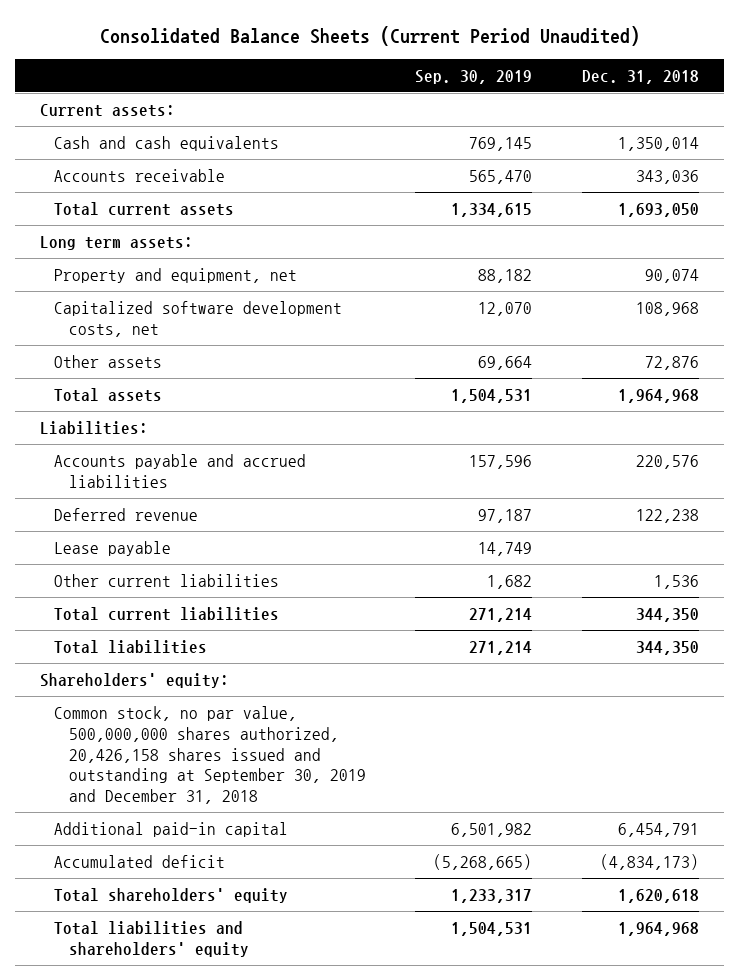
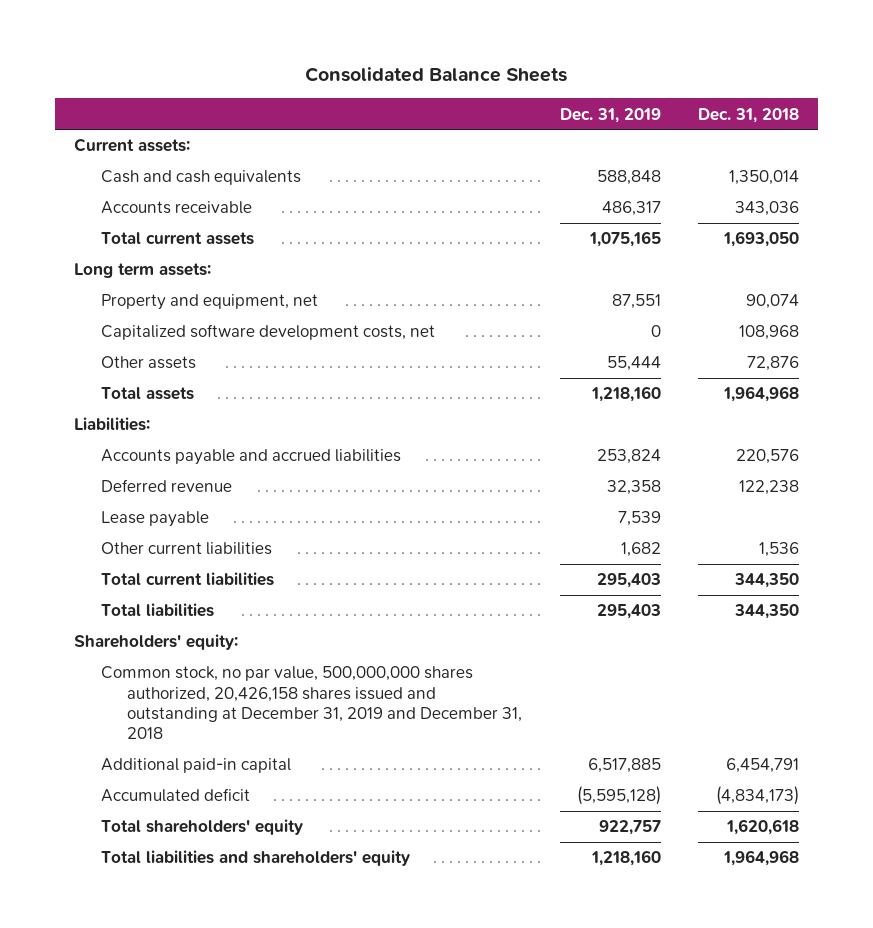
- Consolidated Balance Sheets (Current Period Unaudited)
+ Consolidated Balance Sheets
- | Sep. 30, 2019 | Dec. 31, 2018
+ | Dec. 31, 2019 | Dec. 31, 2018
- Common stock, no par value, 500,000,000 shares authorized, 20,426,158 shares issued and outstanding at September 30, 2019 and December 31, 2018
+ Common stock, no par value, 500,000,000 shares authorized, 20,426,158 shares issued and outstanding at December 31, 2019 and December 31, 2018

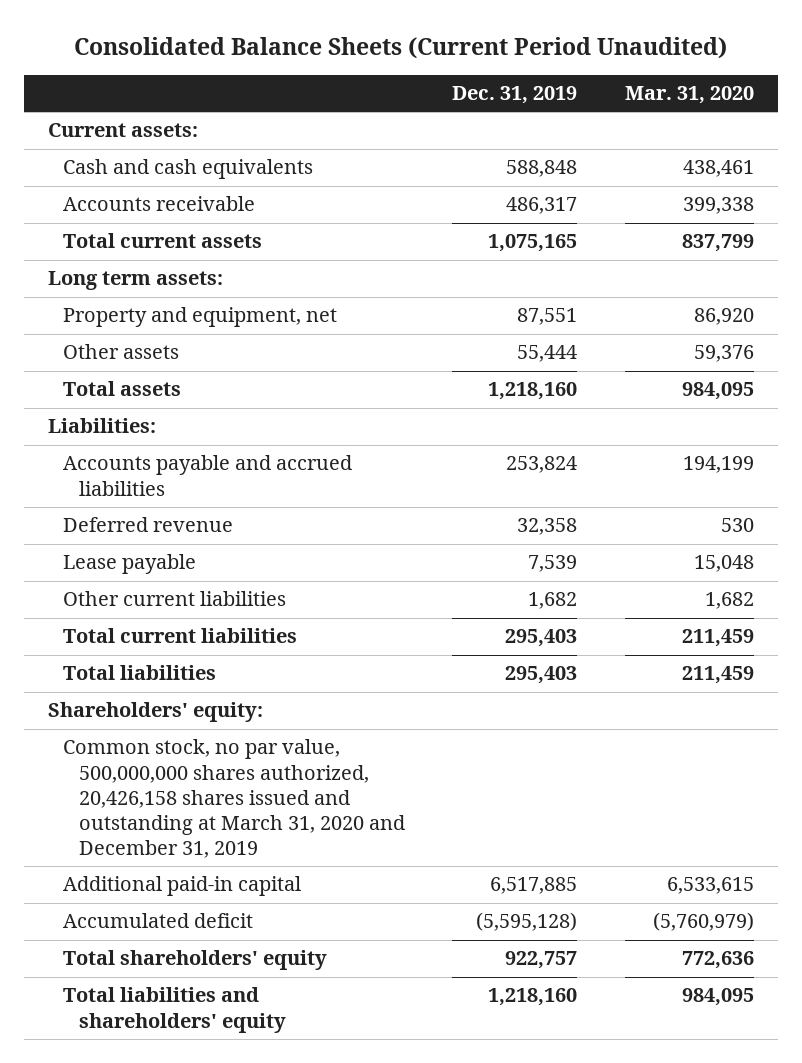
- Consolidated Balance Sheets
+ Consolidated Balance Sheets (Current Period Unaudited)
- | Dec. 31, 2019 | Dec. 31, 2018
+ | Dec. 31, 2019 | Mar. 31, 2020
- Capitalized software development costs, net | 0 | 108,968
- Common stock, no par value, 500,000,000 shares authorized, 20,426,158 shares issued and outstanding at December 31, 2019 and December 31, 2018
+ Common stock, no par value, 500,000,000 shares authorized, 20,426,158 shares issued and outstanding at March 31, 2020 and December 31, 2019

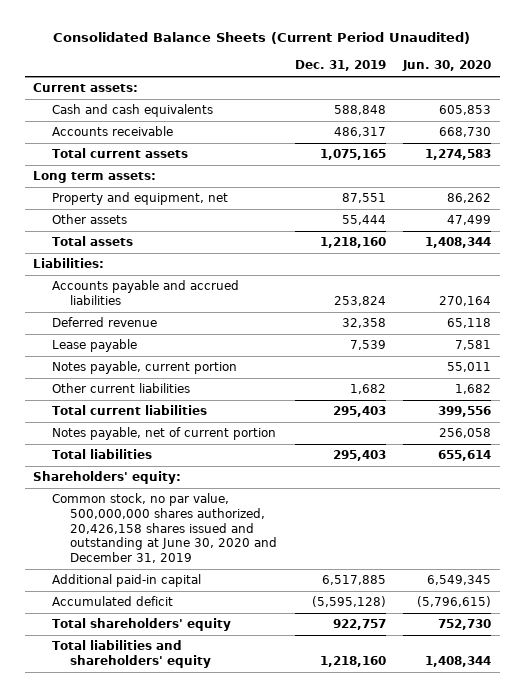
- | Dec. 31, 2019 | Mar. 31, 2020
+ | Dec. 31, 2019 | Jun. 30, 2020
+ Notes payable, current portion | | 55,011
+ Notes payable, net of current portion | | 256,058
- Common stock, no par value, 500,000,000 shares authorized, 20,426,158 shares issued and outstanding at March 31, 2020 and December 31, 2019
+ Common stock, no par value, 500,000,000 shares authorized, 20,426,158 shares issued and outstanding at June 30, 2020 and December 31, 2019

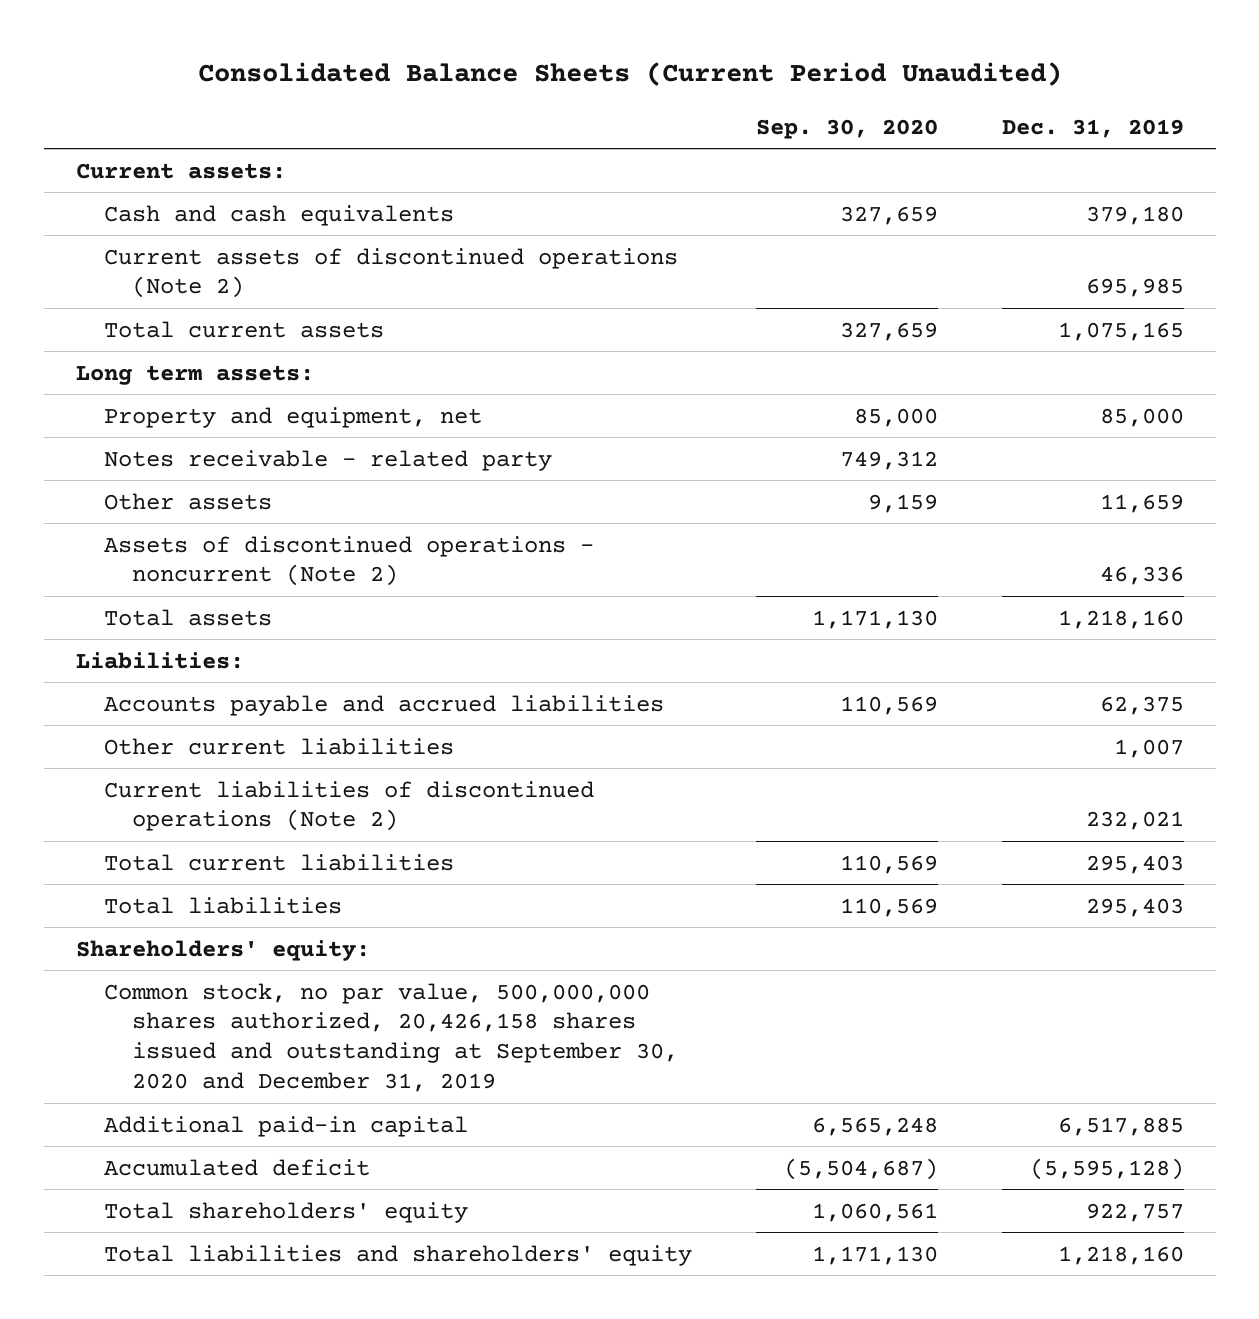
- | Dec. 31, 2019 | Jun. 30, 2020
+ | Sep. 30, 2020 | Dec. 31, 2019
- Cash and cash equivalents | 588,848 | 605,853
- Accounts receivable | 486,317 | 668,730
+ Cash and cash equivalents | 327,659 | 379,180
+ Current assets of discontinued operations (Note 2) | | 695,985
- Property and equipment, net | 87,551 | 86,262
- Other assets | 55,444 | 47,499
+ Property and equipment, net | 85,000 | 85,000
+ Notes receivable - related party | 749,312 |
+ Other assets | 9,159 | 11,659
+ Assets of discontinued operations - noncurrent (Note 2) | | 46,336
- Accounts payable and accrued liabilities | 253,824 | 270,164
- Deferred revenue | 32,358 | 65,118
- Lease payable | 7,539 | 7,581
- Notes payable, current portion | | 55,011
- Other current liabilities | 1,682 | 1,682
+ Accounts payable and accrued liabilities | 110,569 | 62,375
+ Other current liabilities | | 1,007
+ Current liabilities of discontinued operations (Note 2) | | 232,021
- Notes payable, net of current portion | | 256,058
- Common stock, no par value, 500,000,000 shares authorized, 20,426,158 shares issued and outstanding at June 30, 2020 and December 31, 2019
+ Common stock, no par value, 500,000,000 shares authorized, 20,426,158 shares issued and outstanding at September 30, 2020 and December 31, 2019

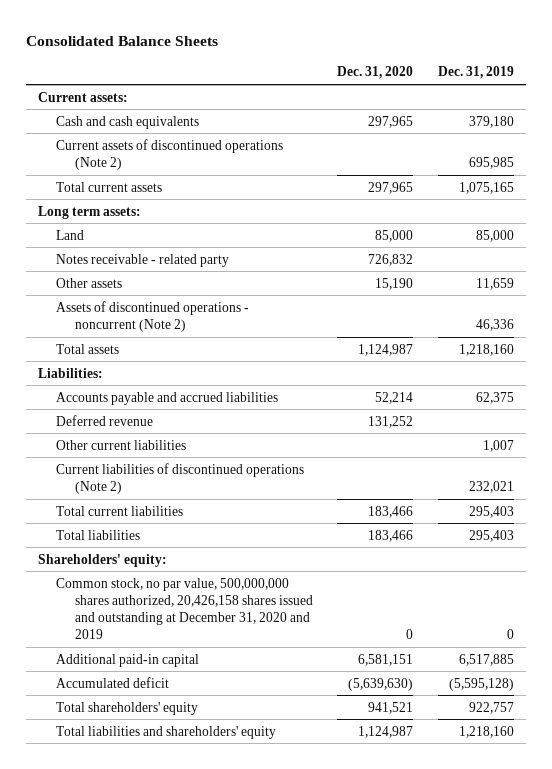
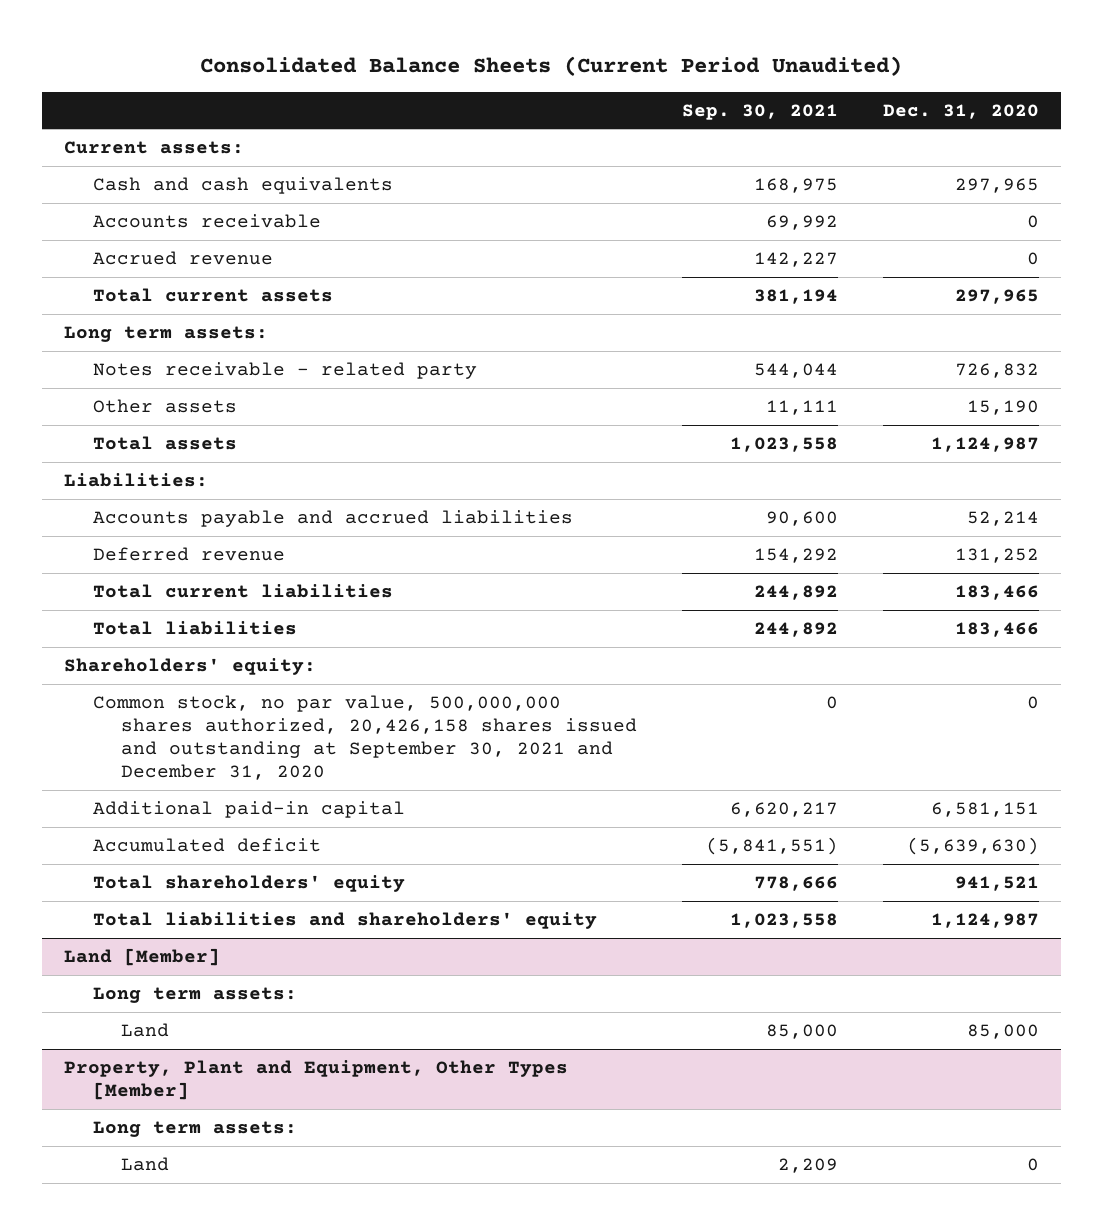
- Consolidated Balance Sheets
+ Consolidated Balance Sheets (Current Period Unaudited)
- | Dec. 31, 2020 | Dec. 31, 2019
+ | Sep. 30, 2021 | Dec. 31, 2020
- Current assets of discontinued operations (Note 2) | | 695,985
+ Accounts receivable | 69,992 | 0
+ Accrued revenue | 142,227 | 0
- Land | 85,000 | 85,000
- Assets of discontinued operations - noncurrent (Note 2) | | 46,336
- Other current liabilities | | 1,007
- Current liabilities of discontinued operations (Note 2) | | 232,021
- Common stock, no par value, 500,000,000 shares authorized, 20,426,158 shares issued and outstanding at December 31, 2020 and 2019 | 0 | 0
+ Common stock, no par value, 500,000,000 shares authorized, 20,426,158 shares issued and outstanding at September 30, 2021 and December 31, 2020 | 0 | 0
+ Land [Member]
+ Long term assets:
+ Land | 85,000 | 85,000
+ Property, Plant and Equipment, Other Types [Member]
+ Long term assets:
+ Land | 2,209 | 0

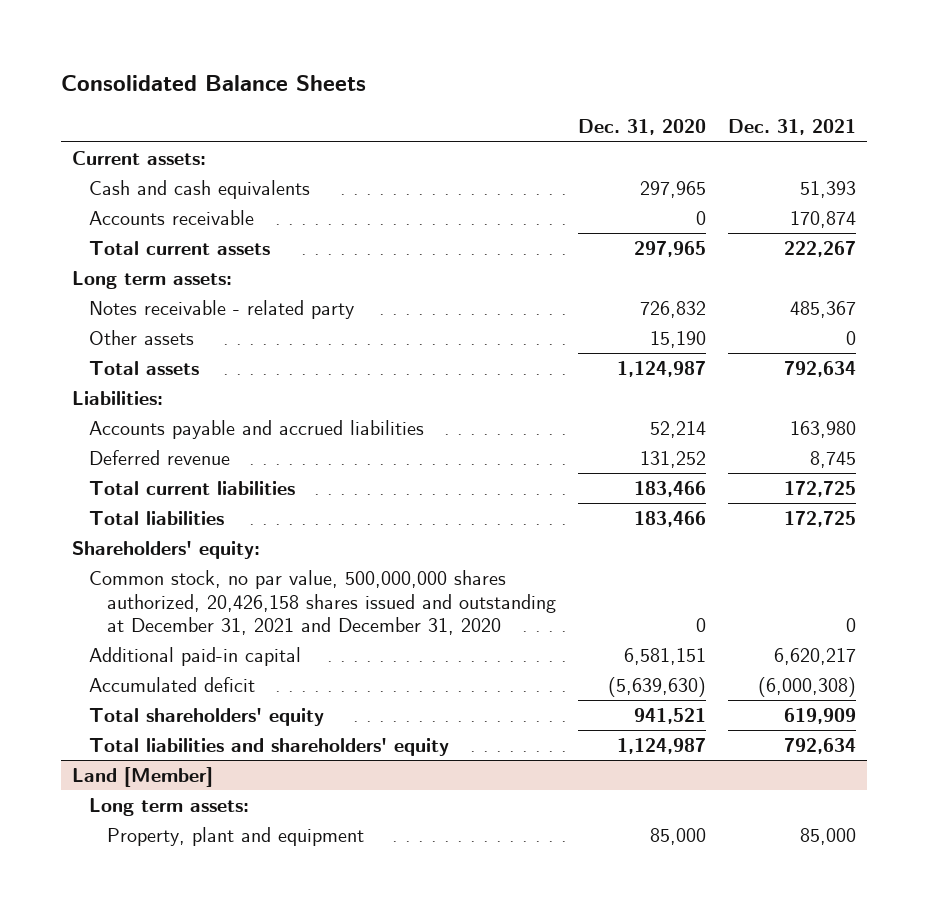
- Consolidated Balance Sheets (Current Period Unaudited)
+ Consolidated Balance Sheets
- | Sep. 30, 2021 | Dec. 31, 2020
+ | Dec. 31, 2020 | Dec. 31, 2021
- Accrued revenue | 142,227 | 0
- Common stock, no par value, 500,000,000 shares authorized, 20,426,158 shares issued and outstanding at September 30, 2021 and December 31, 2020 | 0 | 0
+ Common stock, no par value, 500,000,000 shares authorized, 20,426,158 shares issued and outstanding at December 31, 2021 and December 31, 2020 | 0 | 0
@ Land [Member]
- Land | 85,000 | 85,000
- Property, Plant and Equipment, Other Types [Member]
- Long term assets:
- Land | 2,209 | 0
@ Land [Member]
+ Property, plant and equipment | 85,000 | 85,000

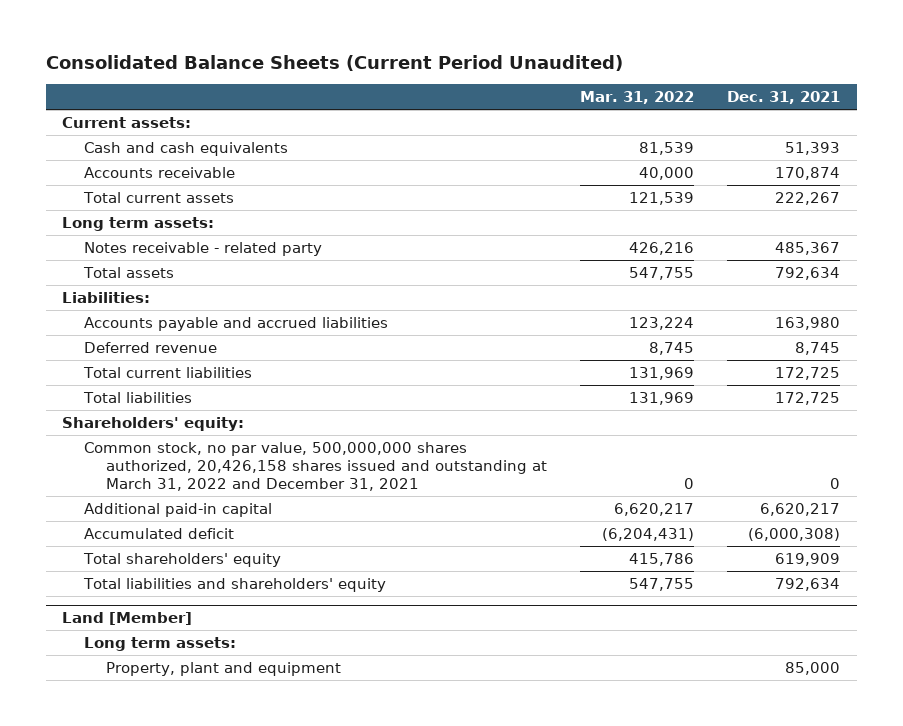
- Consolidated Balance Sheets
+ Consolidated Balance Sheets (Current Period Unaudited)
- | Dec. 31, 2020 | Dec. 31, 2021
+ | Mar. 31, 2022 | Dec. 31, 2021
- Other assets | 15,190 | 0
- Common stock, no par value, 500,000,000 shares authorized, 20,426,158 shares issued and outstanding at December 31, 2021 and December 31, 2020 | 0 | 0
+ Common stock, no par value, 500,000,000 shares authorized, 20,426,158 shares issued and outstanding at March 31, 2022 and December 31, 2021 | 0 | 0

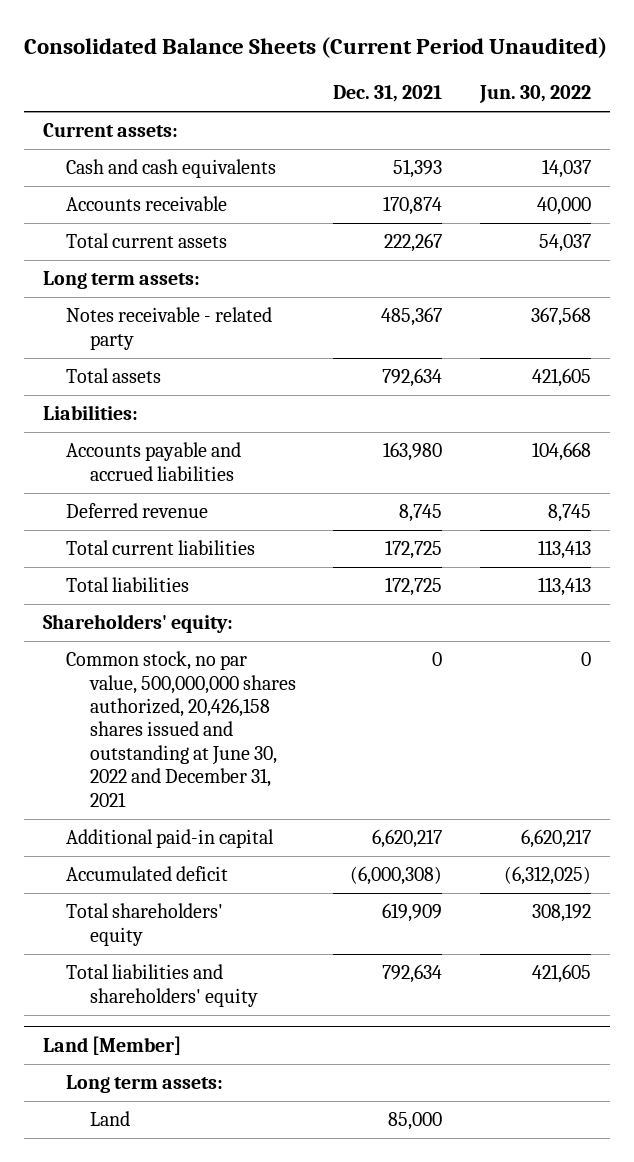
- | Mar. 31, 2022 | Dec. 31, 2021
+ | Dec. 31, 2021 | Jun. 30, 2022
- Common stock, no par value, 500,000,000 shares authorized, 20,426,158 shares issued and outstanding at March 31, 2022 and December 31, 2021 | 0 | 0
+ Common stock, no par value, 500,000,000 shares authorized, 20,426,158 shares issued and outstanding at June 30, 2022 and December 31, 2021 | 0 | 0
@ Land [Member]
- Property, plant and equipment | | 85,000
+ Land | 85,000 |

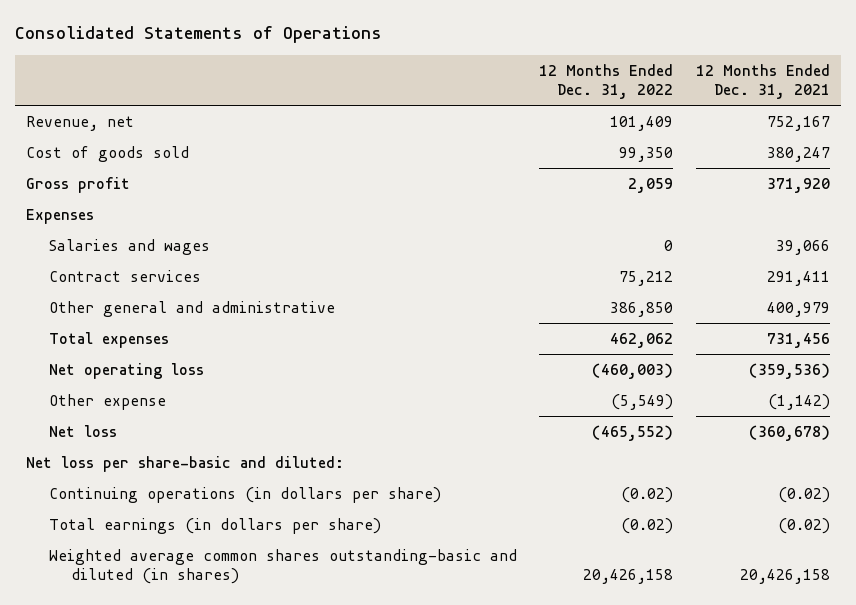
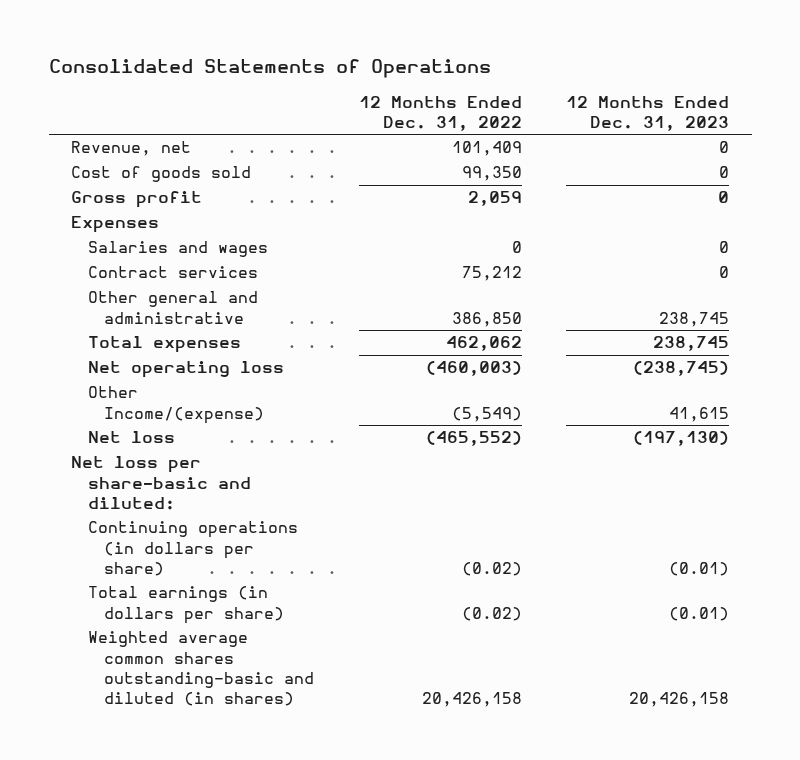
- | 12 Months Ended Dec. 31, 2022 | 12 Months Ended Dec. 31, 2021
+ | 12 Months Ended Dec. 31, 2022 | 12 Months Ended Dec. 31, 2023
- Other expense | (5,549) | (1,142)
+ Other Income/(expense) | (5,549) | 41,615

